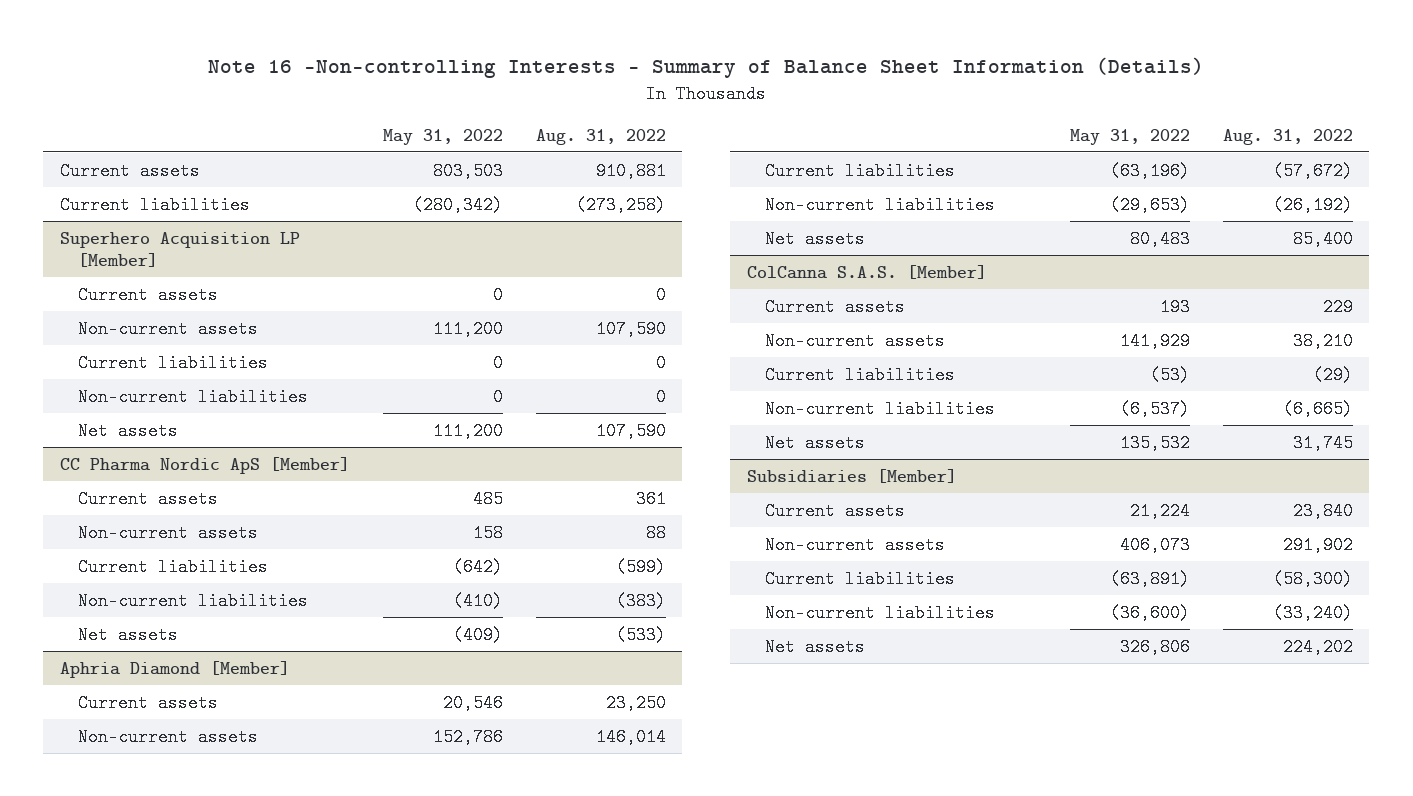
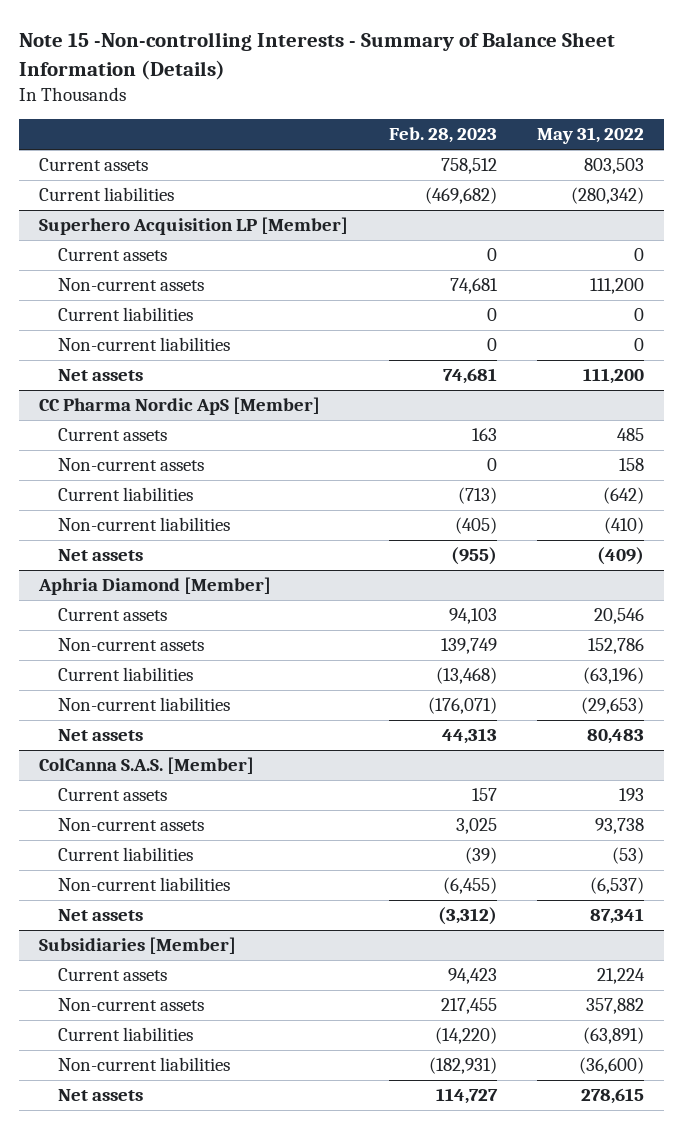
- Note 16 -Non-controlling Interests - Summary of Balance Sheet Information (Details)
+ Note 15 -Non-controlling Interests - Summary of Balance Sheet Information (Details)
- | May 31, 2022 | Aug. 31, 2022
+ | Feb. 28, 2023 | May 31, 2022
@ ColCanna S.A.S. [Member]
- Non-current assets | 141,929 | 38,210
+ Non-current assets | 3,025 | 93,738
- Net assets | 135,532 | 31,745
+ Net assets | (3,312) | 87,341
@ Subsidiaries [Member]
- Non-current assets | 406,073 | 291,902
+ Non-current assets | 217,455 | 357,882
- Net assets | 326,806 | 224,202
+ Net assets | 114,727 | 278,615

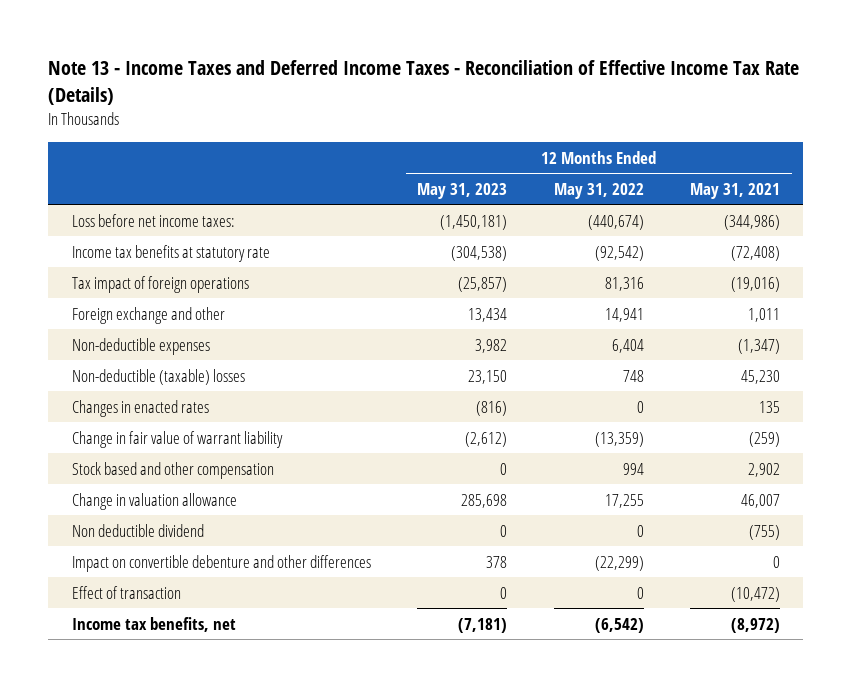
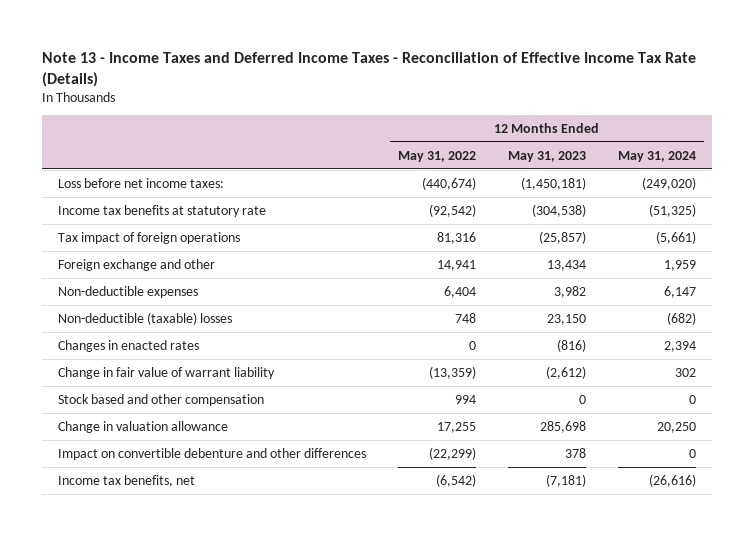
- | 12 Months Ended May 31, 2023 | 12 Months Ended May 31, 2022 | 12 Months Ended May 31, 2021
+ | 12 Months Ended May 31, 2022 | 12 Months Ended May 31, 2023 | 12 Months Ended May 31, 2024
- Non deductible dividend | 0 | 0 | (755)
- Effect of transaction | 0 | 0 | (10,472)

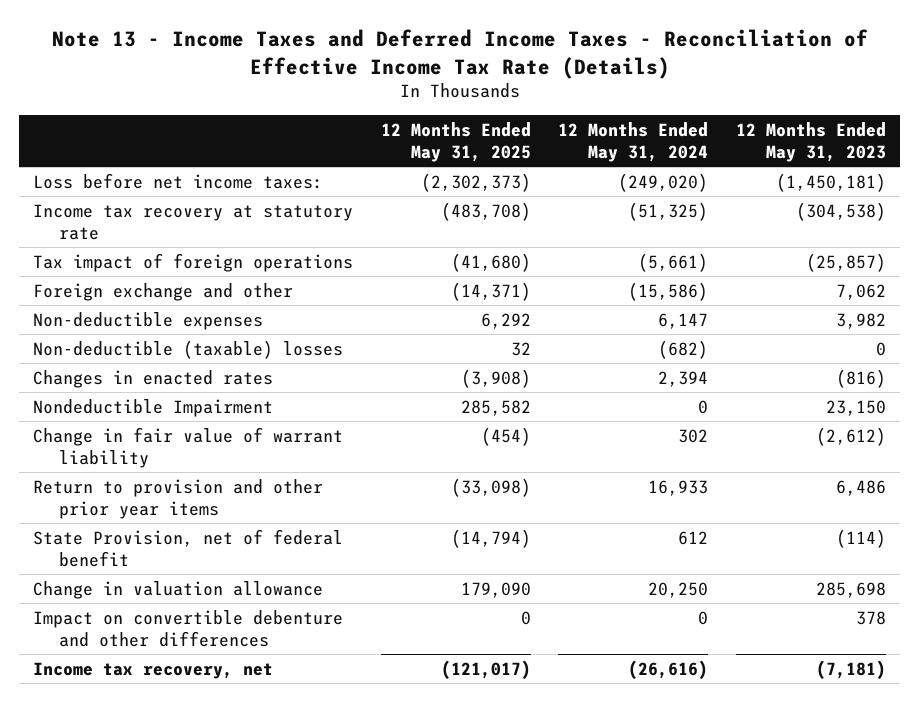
- | 12 Months Ended May 31, 2022 | 12 Months Ended May 31, 2023 | 12 Months Ended May 31, 2024
+ | 12 Months Ended May 31, 2025 | 12 Months Ended May 31, 2024 | 12 Months Ended May 31, 2023
- Income tax benefits at statutory rate | (92,542) | (304,538) | (51,325)
+ Income tax recovery at statutory rate | (483,708) | (51,325) | (304,538)
- Foreign exchange and other | 14,941 | 13,434 | 1,959
+ Foreign exchange and other | (14,371) | (15,586) | 7,062
- Non-deductible (taxable) losses | 748 | 23,150 | (682)
+ Non-deductible (taxable) losses | 32 | (682) | 0
+ Nondeductible Impairment | 285,582 | 0 | 23,150
- Stock based and other compensation | 994 | 0 | 0
+ Return to provision and other prior year items | (33,098) | 16,933 | 6,486
+ State Provision, net of federal benefit | (14,794) | 612 | (114)
- Income tax benefits, net | (6,542) | (7,181) | (26,616)
+ Income tax recovery, net | (121,017) | (26,616) | (7,181)

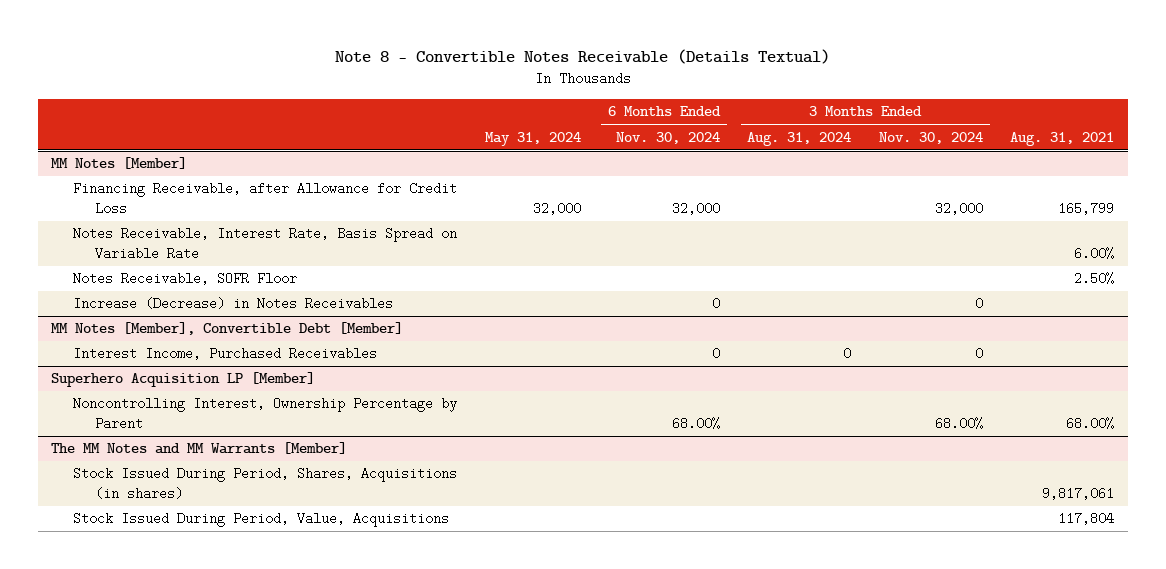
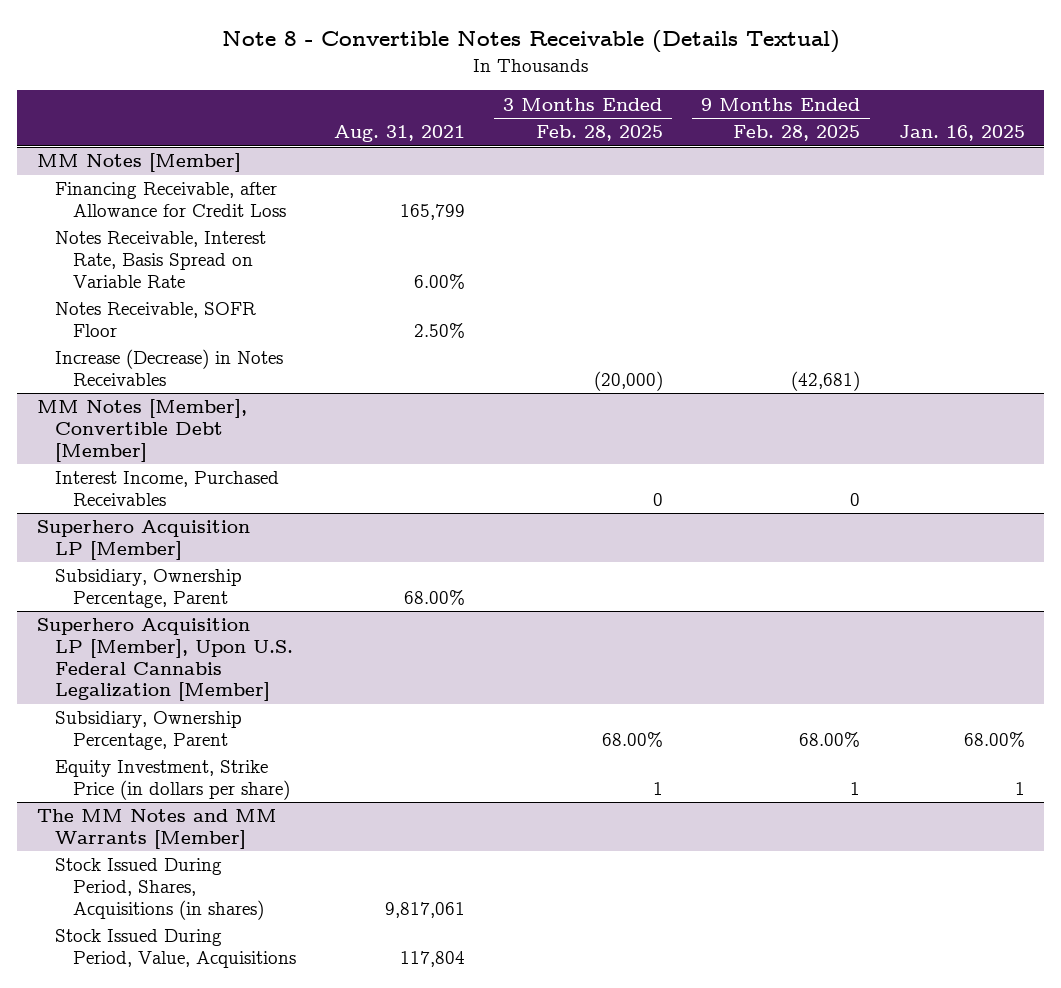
- | May 31, 2024 | 6 Months Ended Nov. 30, 2024 | 3 Months Ended Aug. 31, 2024 | 3 Months Ended Nov. 30, 2024 | Aug. 31, 2021
+ | Aug. 31, 2021 | 3 Months Ended Feb. 28, 2025 | 9 Months Ended Feb. 28, 2025 | Jan. 16, 2025
@ Superhero Acquisition LP [Member]
- Noncontrolling Interest, Ownership Percentage by Parent | | 68.00% | | 68.00% | 68.00%
+ Subsidiary, Ownership Percentage, Parent | 68.00% | | |
+ Superhero Acquisition LP [Member], Upon U.S. Federal Cannabis Legalization [Member]
+ Subsidiary, Ownership Percentage, Parent | | 68.00% | 68.00% | 68.00%
+ Equity Investment, Strike Price (in dollars per share) | | 1 | 1 | 1

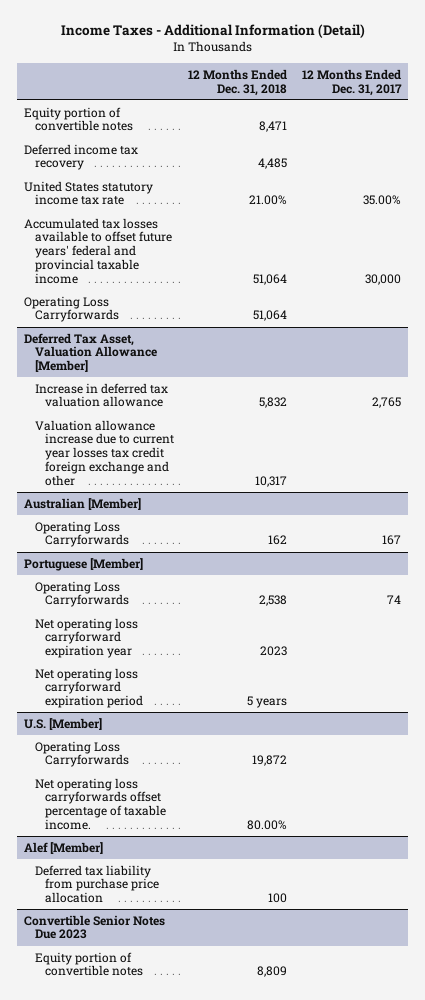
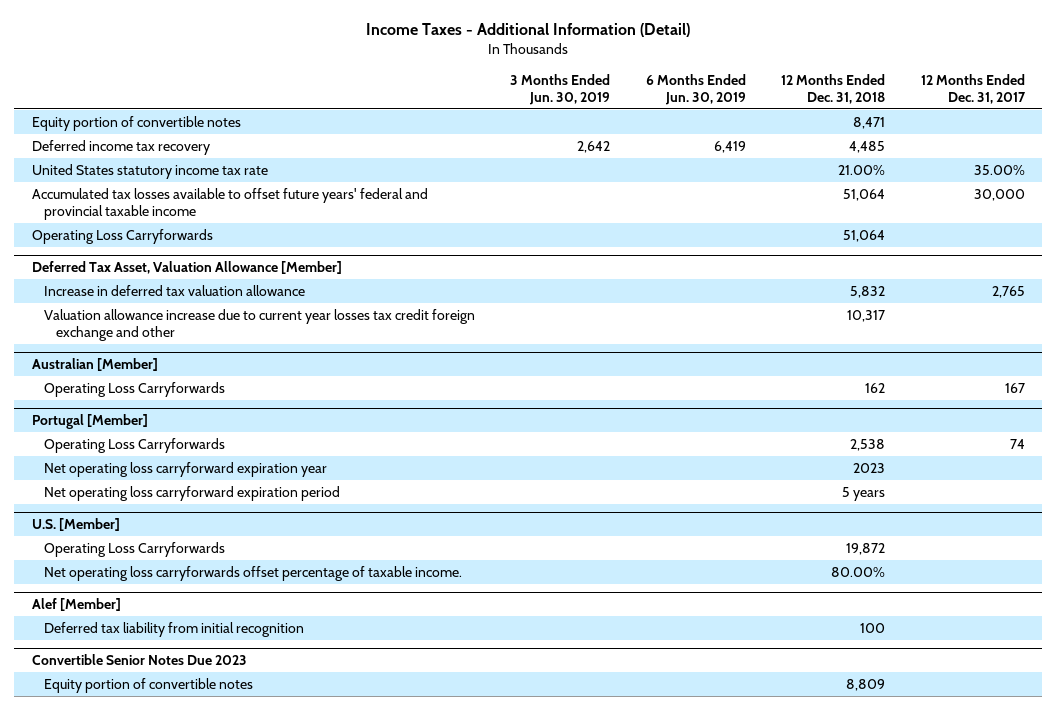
- | 12 Months Ended Dec. 31, 2018 | 12 Months Ended Dec. 31, 2017
+ | 3 Months Ended Jun. 30, 2019 | 6 Months Ended Jun. 30, 2019 | 12 Months Ended Dec. 31, 2018 | 12 Months Ended Dec. 31, 2017
- Portuguese [Member]
+ Portugal [Member]
@ Alef [Member]
- Deferred tax liability from purchase price allocation | 100 |
+ Deferred tax liability from initial recognition | | | 100 |

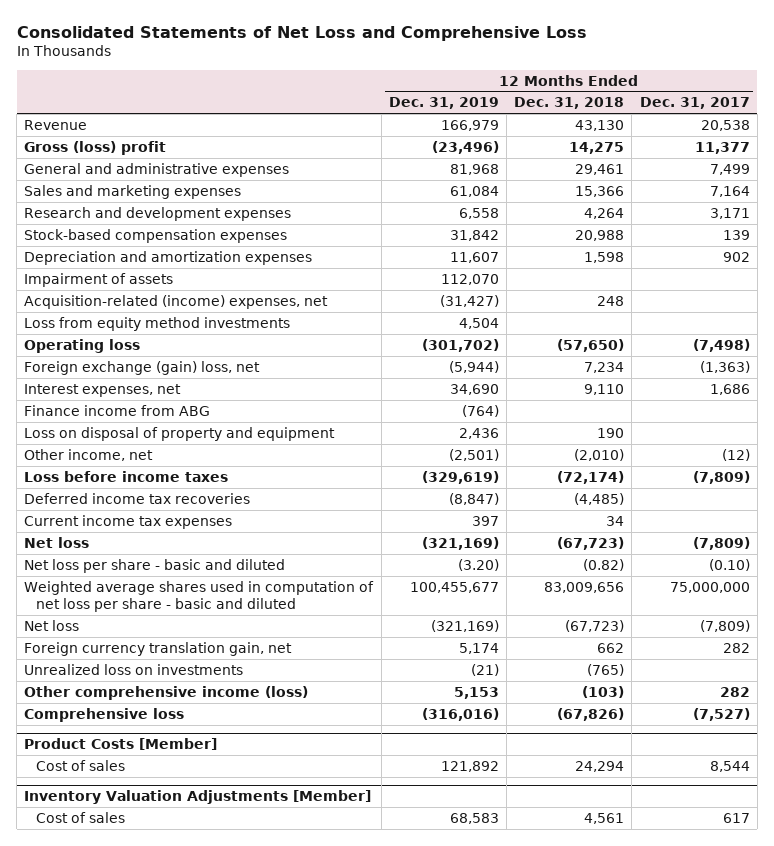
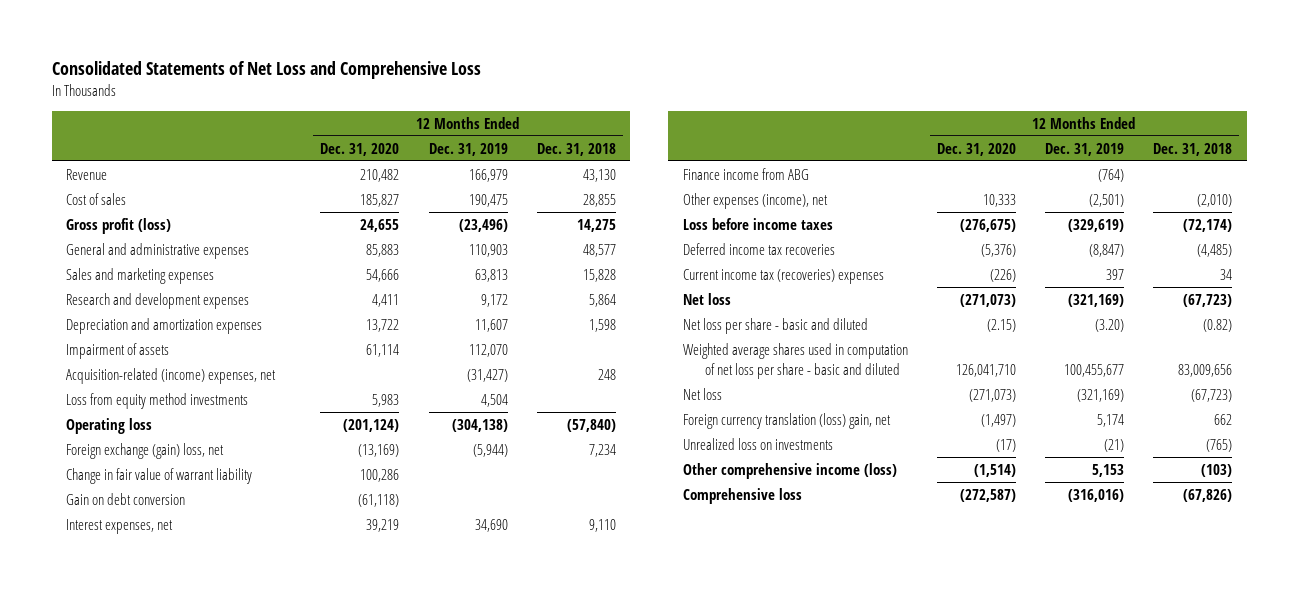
- | 12 Months Ended Dec. 31, 2019 | 12 Months Ended Dec. 31, 2018 | 12 Months Ended Dec. 31, 2017
+ | 12 Months Ended Dec. 31, 2020 | 12 Months Ended Dec. 31, 2019 | 12 Months Ended Dec. 31, 2018
- Gross (loss) profit | (23,496) | 14,275 | 11,377
- General and administrative expenses | 81,968 | 29,461 | 7,499
- Sales and marketing expenses | 61,084 | 15,366 | 7,164
- Research and development expenses | 6,558 | 4,264 | 3,171
- Stock-based compensation expenses | 31,842 | 20,988 | 139
+ Cost of sales | 185,827 | 190,475 | 28,855
+ Gross profit (loss) | 24,655 | (23,496) | 14,275
+ General and administrative expenses | 85,883 | 110,903 | 48,577
+ Sales and marketing expenses | 54,666 | 63,813 | 15,828
+ Research and development expenses | 4,411 | 9,172 | 5,864
- Operating loss | (301,702) | (57,650) | (7,498)
+ Operating loss | (201,124) | (304,138) | (57,840)
+ Change in fair value of warrant liability | 100,286 | |
+ Gain on debt conversion | (61,118) | |
- Loss on disposal of property and equipment | 2,436 | 190 |
- Other income, net | (2,501) | (2,010) | (12)
+ Other expenses (income), net | 10,333 | (2,501) | (2,010)
- Current income tax expenses | 397 | 34 |
+ Current income tax (recoveries) expenses | (226) | 397 | 34
- Foreign currency translation gain, net | 5,174 | 662 | 282
+ Foreign currency translation (loss) gain, net | (1,497) | 5,174 | 662
- Product Costs [Member]
- Cost of sales | 121,892 | 24,294 | 8,544
- Inventory Valuation Adjustments [Member]
- Cost of sales | 68,583 | 4,561 | 617

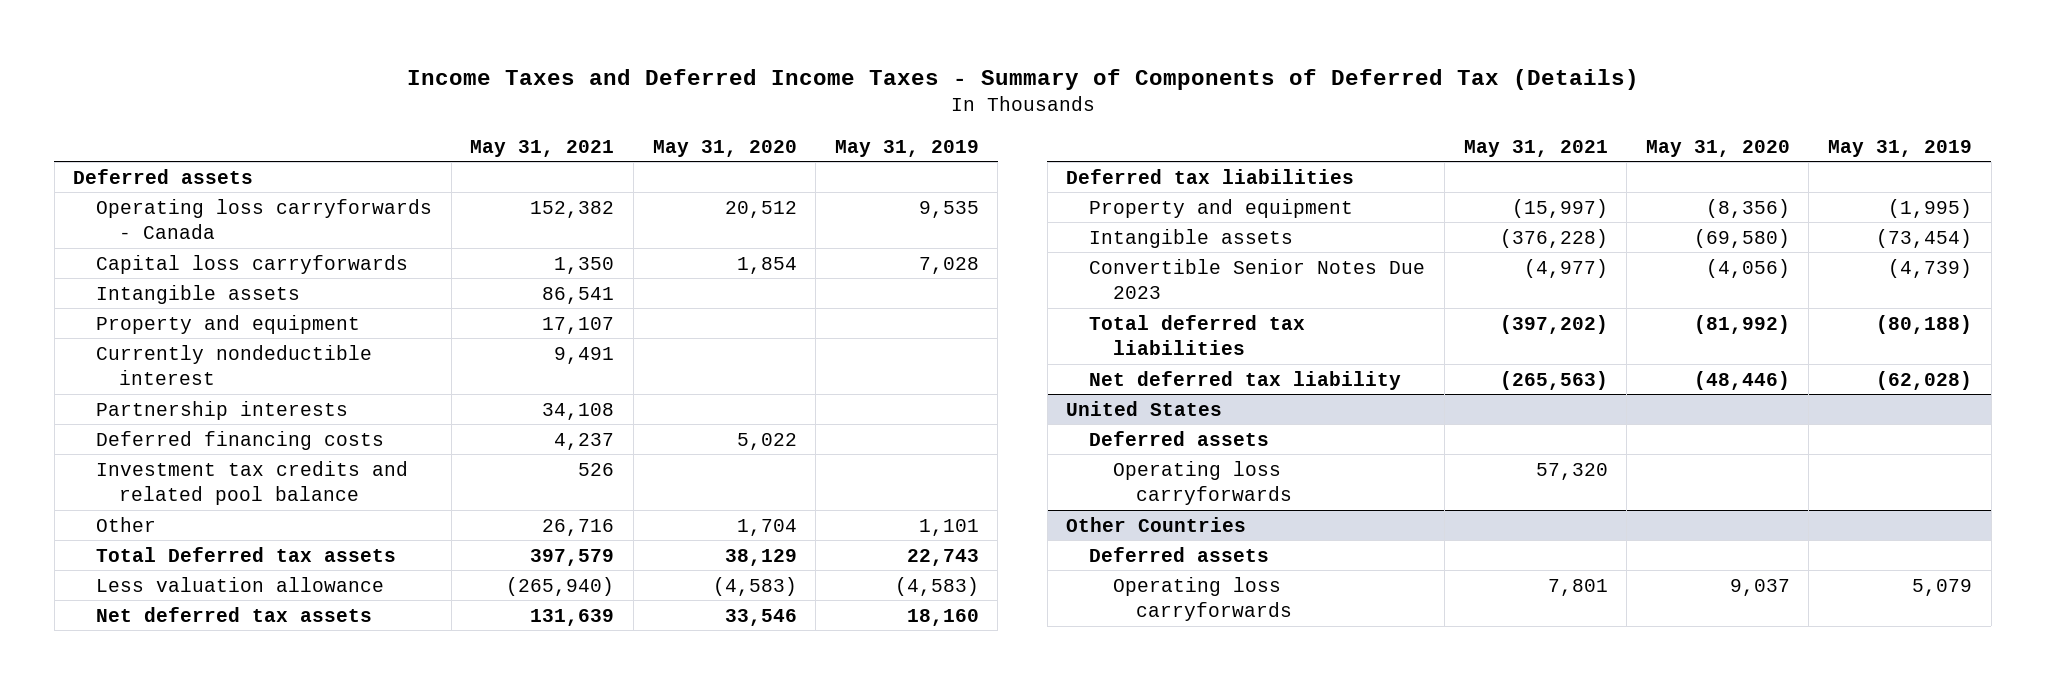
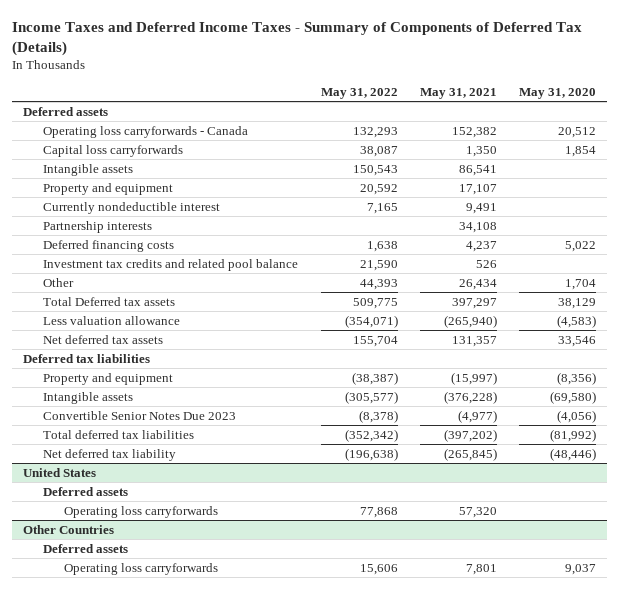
- | May 31, 2021 | May 31, 2020 | May 31, 2019
+ | May 31, 2022 | May 31, 2021 | May 31, 2020
- Other | 26,716 | 1,704 | 1,101
- Total Deferred tax assets | 397,579 | 38,129 | 22,743
+ Other | 44,393 | 26,434 | 1,704
+ Total Deferred tax assets | 509,775 | 397,297 | 38,129
- Net deferred tax assets | 131,639 | 33,546 | 18,160
+ Net deferred tax assets | 155,704 | 131,357 | 33,546
- Net deferred tax liability | (265,563) | (48,446) | (62,028)
+ Net deferred tax liability | (196,638) | (265,845) | (48,446)

